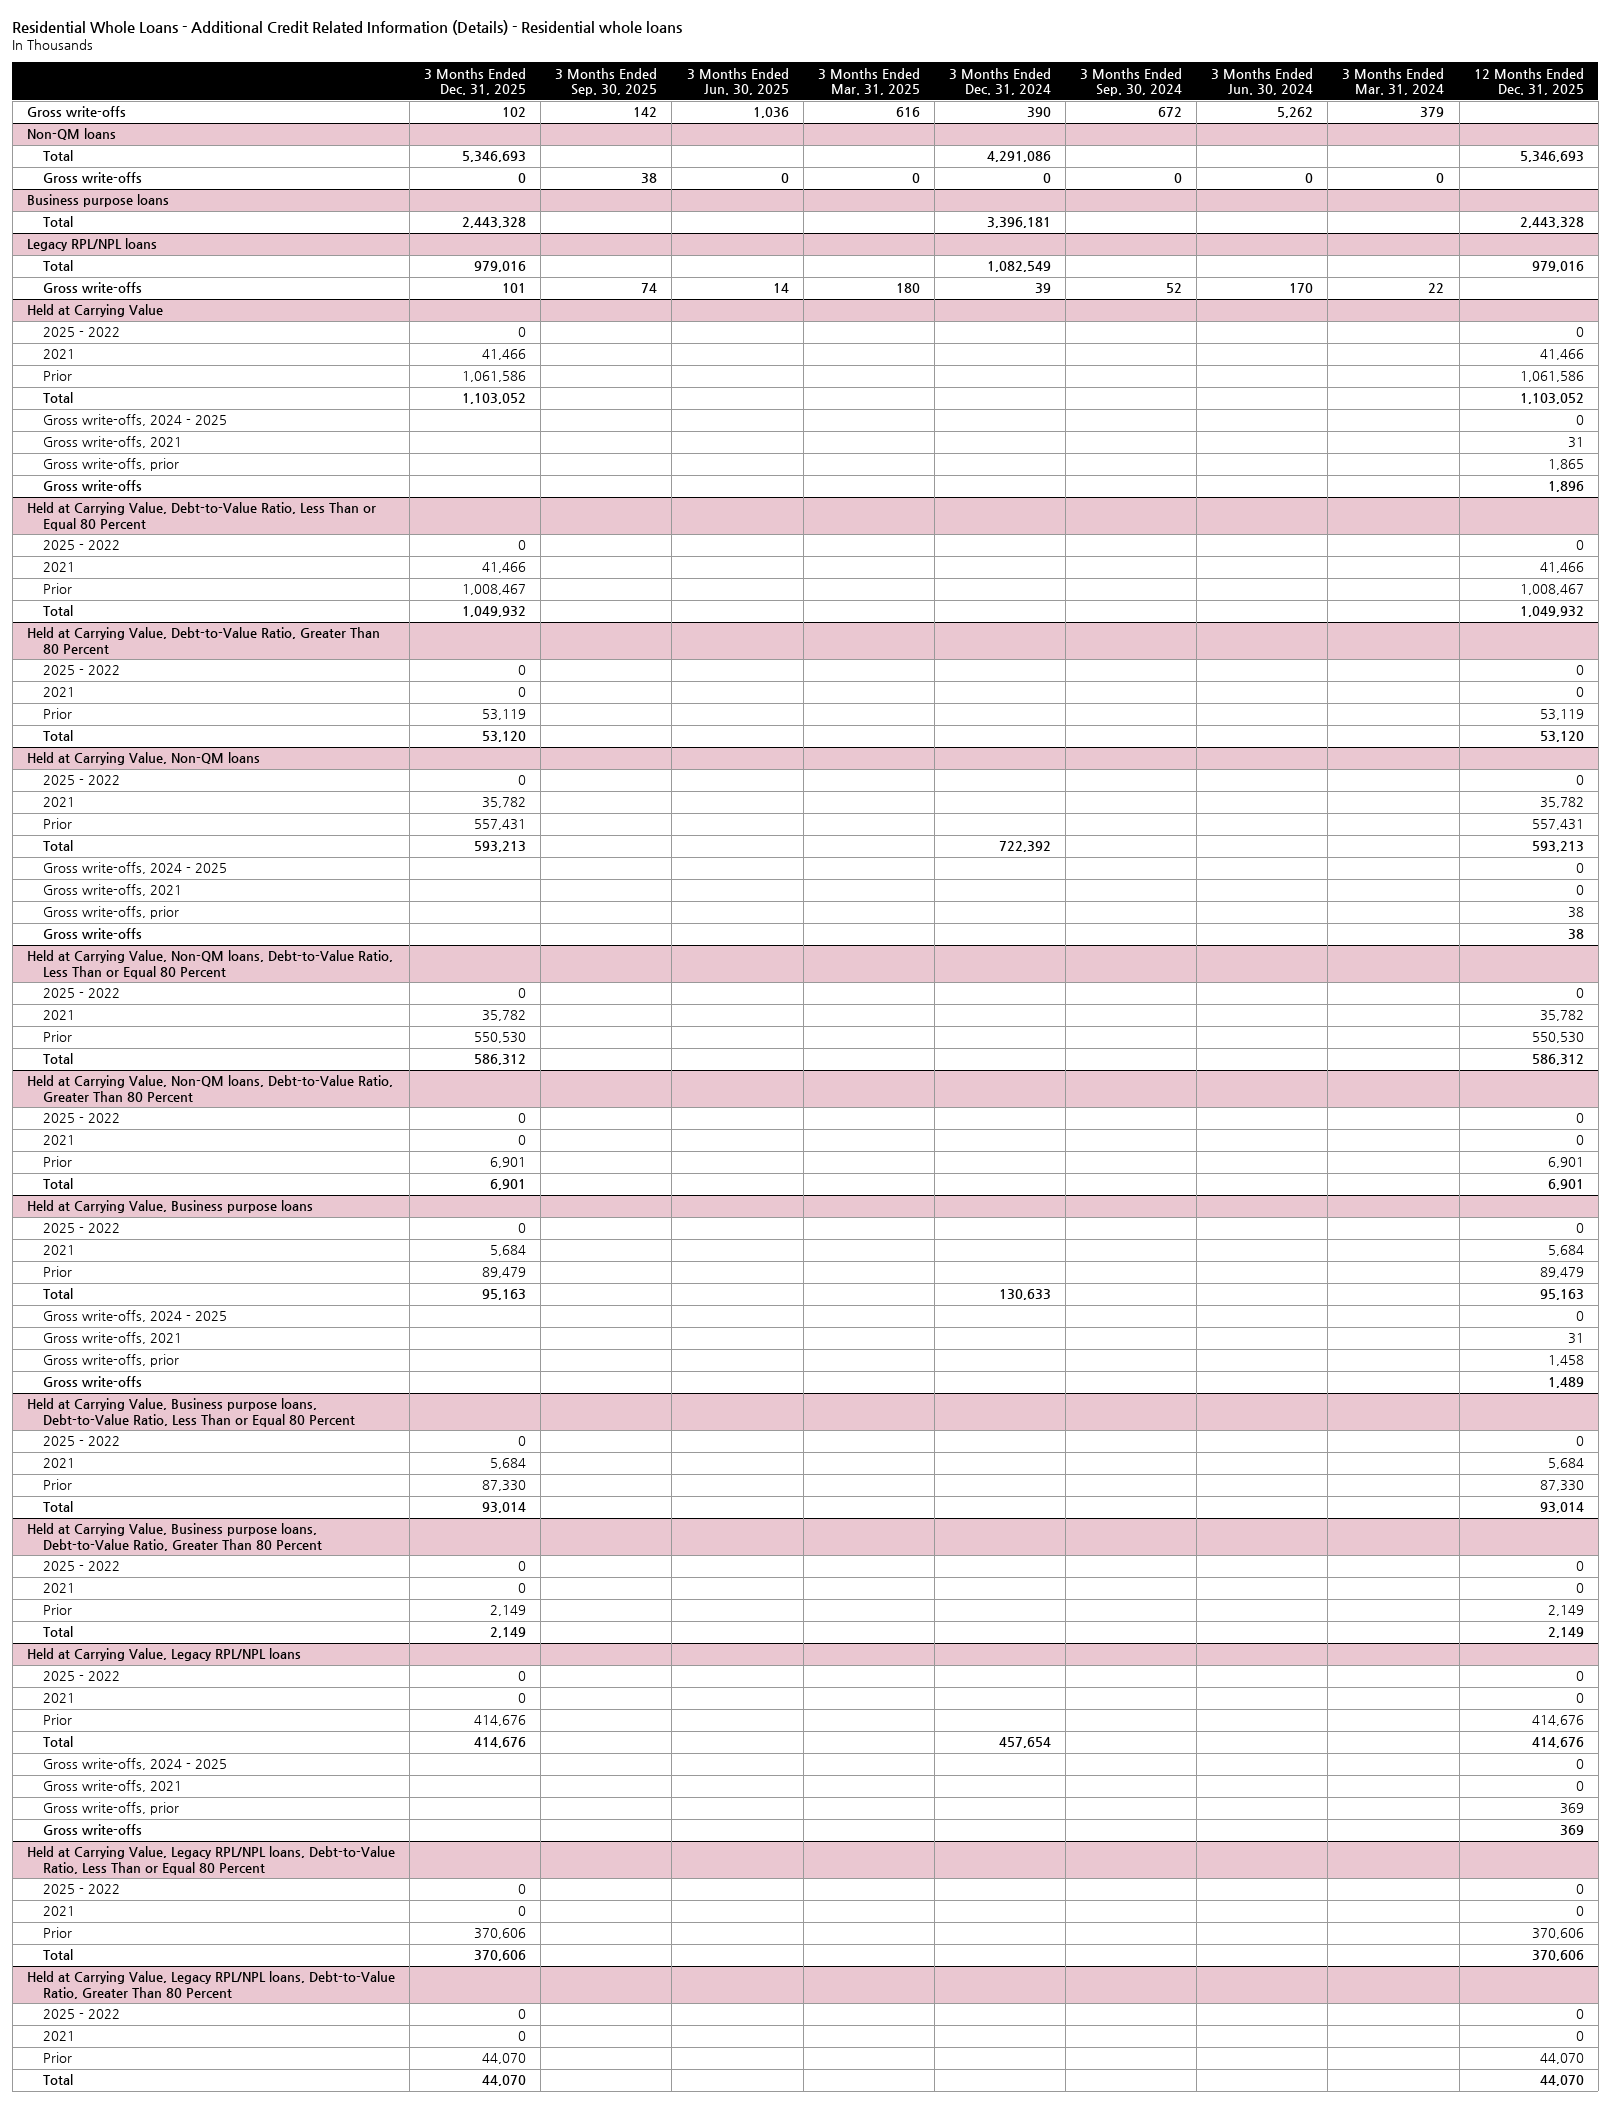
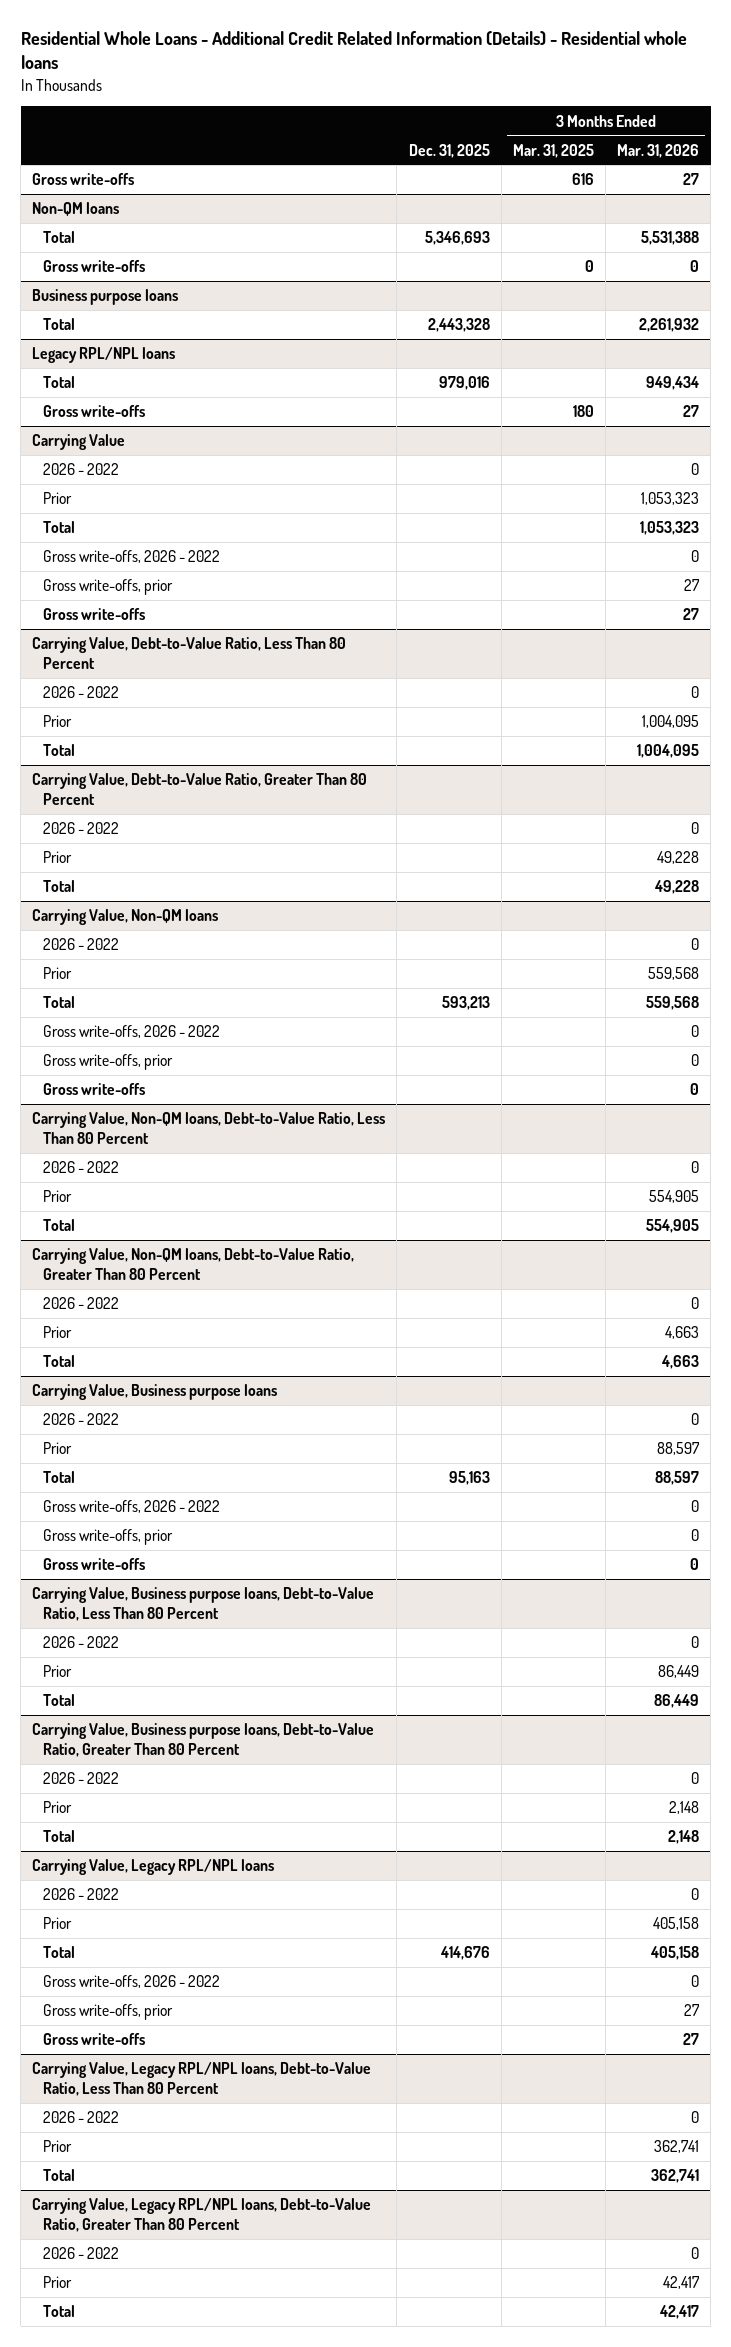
- | 3 Months Ended Dec. 31, 2025 | 3 Months Ended Sep. 30, 2025 | 3 Months Ended Jun. 30, 2025 | 3 Months Ended Mar. 31, 2025 | 3 Months Ended Dec. 31, 2024 | 3 Months Ended Sep. 30, 2024 | 3 Months Ended Jun. 30, 2024 | 3 Months Ended Mar. 31, 2024 | 12 Months Ended Dec. 31, 2025
+ | Dec. 31, 2025 | 3 Months Ended Mar. 31, 2025 | 3 Months Ended Mar. 31, 2026
- Held at Carrying Value
- 2025 - 2022 | 0 | | | | | | | | 0
- 2021 | 41,466 | | | | | | | | 41,466
+ Carrying Value
+ 2026 - 2022 | | | 0
- Gross write-offs, 2024 - 2025 | | | | | | | | | 0
- Gross write-offs, 2021 | | | | | | | | | 31
+ Gross write-offs, 2026 - 2022 | | | 0
- Held at Carrying Value, Debt-to-Value Ratio, Less Than or Equal 80 Percent
- 2025 - 2022 | 0 | | | | | | | | 0
- 2021 | 41,466 | | | | | | | | 41,466
+ Carrying Value, Debt-to-Value Ratio, Less Than 80 Percent
+ 2026 - 2022 | | | 0
- Held at Carrying Value, Debt-to-Value Ratio, Greater Than 80 Percent
- 2025 - 2022 | 0 | | | | | | | | 0
- 2021 | 0 | | | | | | | | 0
+ Carrying Value, Debt-to-Value Ratio, Greater Than 80 Percent
+ 2026 - 2022 | | | 0
- Held at Carrying Value, Non-QM loans
- 2025 - 2022 | 0 | | | | | | | | 0
- 2021 | 35,782 | | | | | | | | 35,782
+ Carrying Value, Non-QM loans
+ 2026 - 2022 | | | 0
- Gross write-offs, 2024 - 2025 | | | | | | | | | 0
- Gross write-offs, 2021 | | | | | | | | | 0
+ Gross write-offs, 2026 - 2022 | | | 0
- Held at Carrying Value, Non-QM loans, Debt-to-Value Ratio, Less Than or Equal 80 Percent
- 2025 - 2022 | 0 | | | | | | | | 0
- 2021 | 35,782 | | | | | | | | 35,782
+ Carrying Value, Non-QM loans, Debt-to-Value Ratio, Less Than 80 Percent
+ 2026 - 2022 | | | 0
- Held at Carrying Value, Non-QM loans, Debt-to-Value Ratio, Greater Than 80 Percent
- 2025 - 2022 | 0 | | | | | | | | 0
- 2021 | 0 | | | | | | | | 0
+ Carrying Value, Non-QM loans, Debt-to-Value Ratio, Greater Than 80 Percent
+ 2026 - 2022 | | | 0
- Held at Carrying Value, Business purpose loans
- 2025 - 2022 | 0 | | | | | | | | 0
- 2021 | 5,684 | | | | | | | | 5,684
+ Carrying Value, Business purpose loans
+ 2026 - 2022 | | | 0
- Gross write-offs, 2024 - 2025 | | | | | | | | | 0
- Gross write-offs, 2021 | | | | | | | | | 31
+ Gross write-offs, 2026 - 2022 | | | 0
- Held at Carrying Value, Business purpose loans, Debt-to-Value Ratio, Less Than or Equal 80 Percent
- 2025 - 2022 | 0 | | | | | | | | 0
- 2021 | 5,684 | | | | | | | | 5,684
+ Carrying Value, Business purpose loans, Debt-to-Value Ratio, Less Than 80 Percent
+ 2026 - 2022 | | | 0
- Held at Carrying Value, Business purpose loans, Debt-to-Value Ratio, Greater Than 80 Percent
- 2025 - 2022 | 0 | | | | | | | | 0
- 2021 | 0 | | | | | | | | 0
+ Carrying Value, Business purpose loans, Debt-to-Value Ratio, Greater Than 80 Percent
+ 2026 - 2022 | | | 0
- Held at Carrying Value, Legacy RPL/NPL loans
- 2025 - 2022 | 0 | | | | | | | | 0
- 2021 | 0 | | | | | | | | 0
+ Carrying Value, Legacy RPL/NPL loans
+ 2026 - 2022 | | | 0
- Gross write-offs, 2024 - 2025 | | | | | | | | | 0
- Gross write-offs, 2021 | | | | | | | | | 0
+ Gross write-offs, 2026 - 2022 | | | 0
- Held at Carrying Value, Legacy RPL/NPL loans, Debt-to-Value Ratio, Less Than or Equal 80 Percent
- 2025 - 2022 | 0 | | | | | | | | 0
- 2021 | 0 | | | | | | | | 0
+ Carrying Value, Legacy RPL/NPL loans, Debt-to-Value Ratio, Less Than 80 Percent
+ 2026 - 2022 | | | 0
- Held at Carrying Value, Legacy RPL/NPL loans, Debt-to-Value Ratio, Greater Than 80 Percent
- 2025 - 2022 | 0 | | | | | | | | 0
- 2021 | 0 | | | | | | | | 0
+ Carrying Value, Legacy RPL/NPL loans, Debt-to-Value Ratio, Greater Than 80 Percent
+ 2026 - 2022 | | | 0

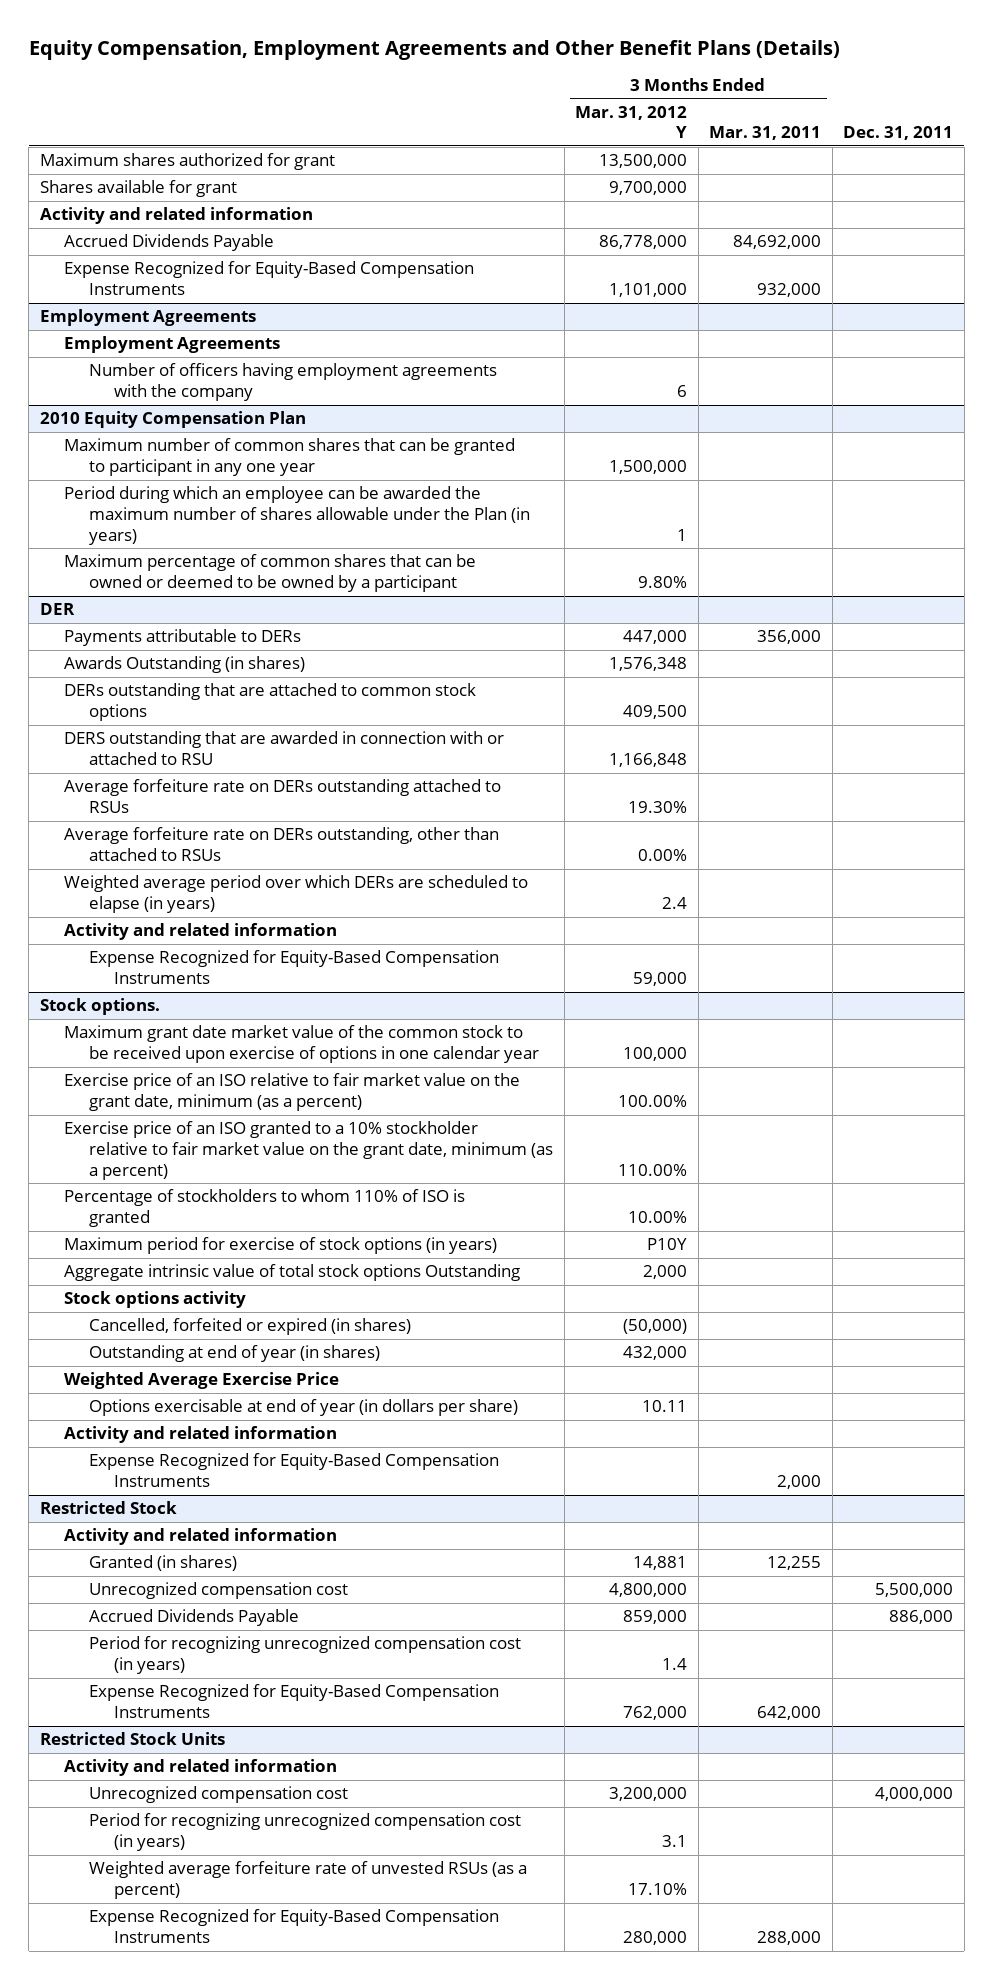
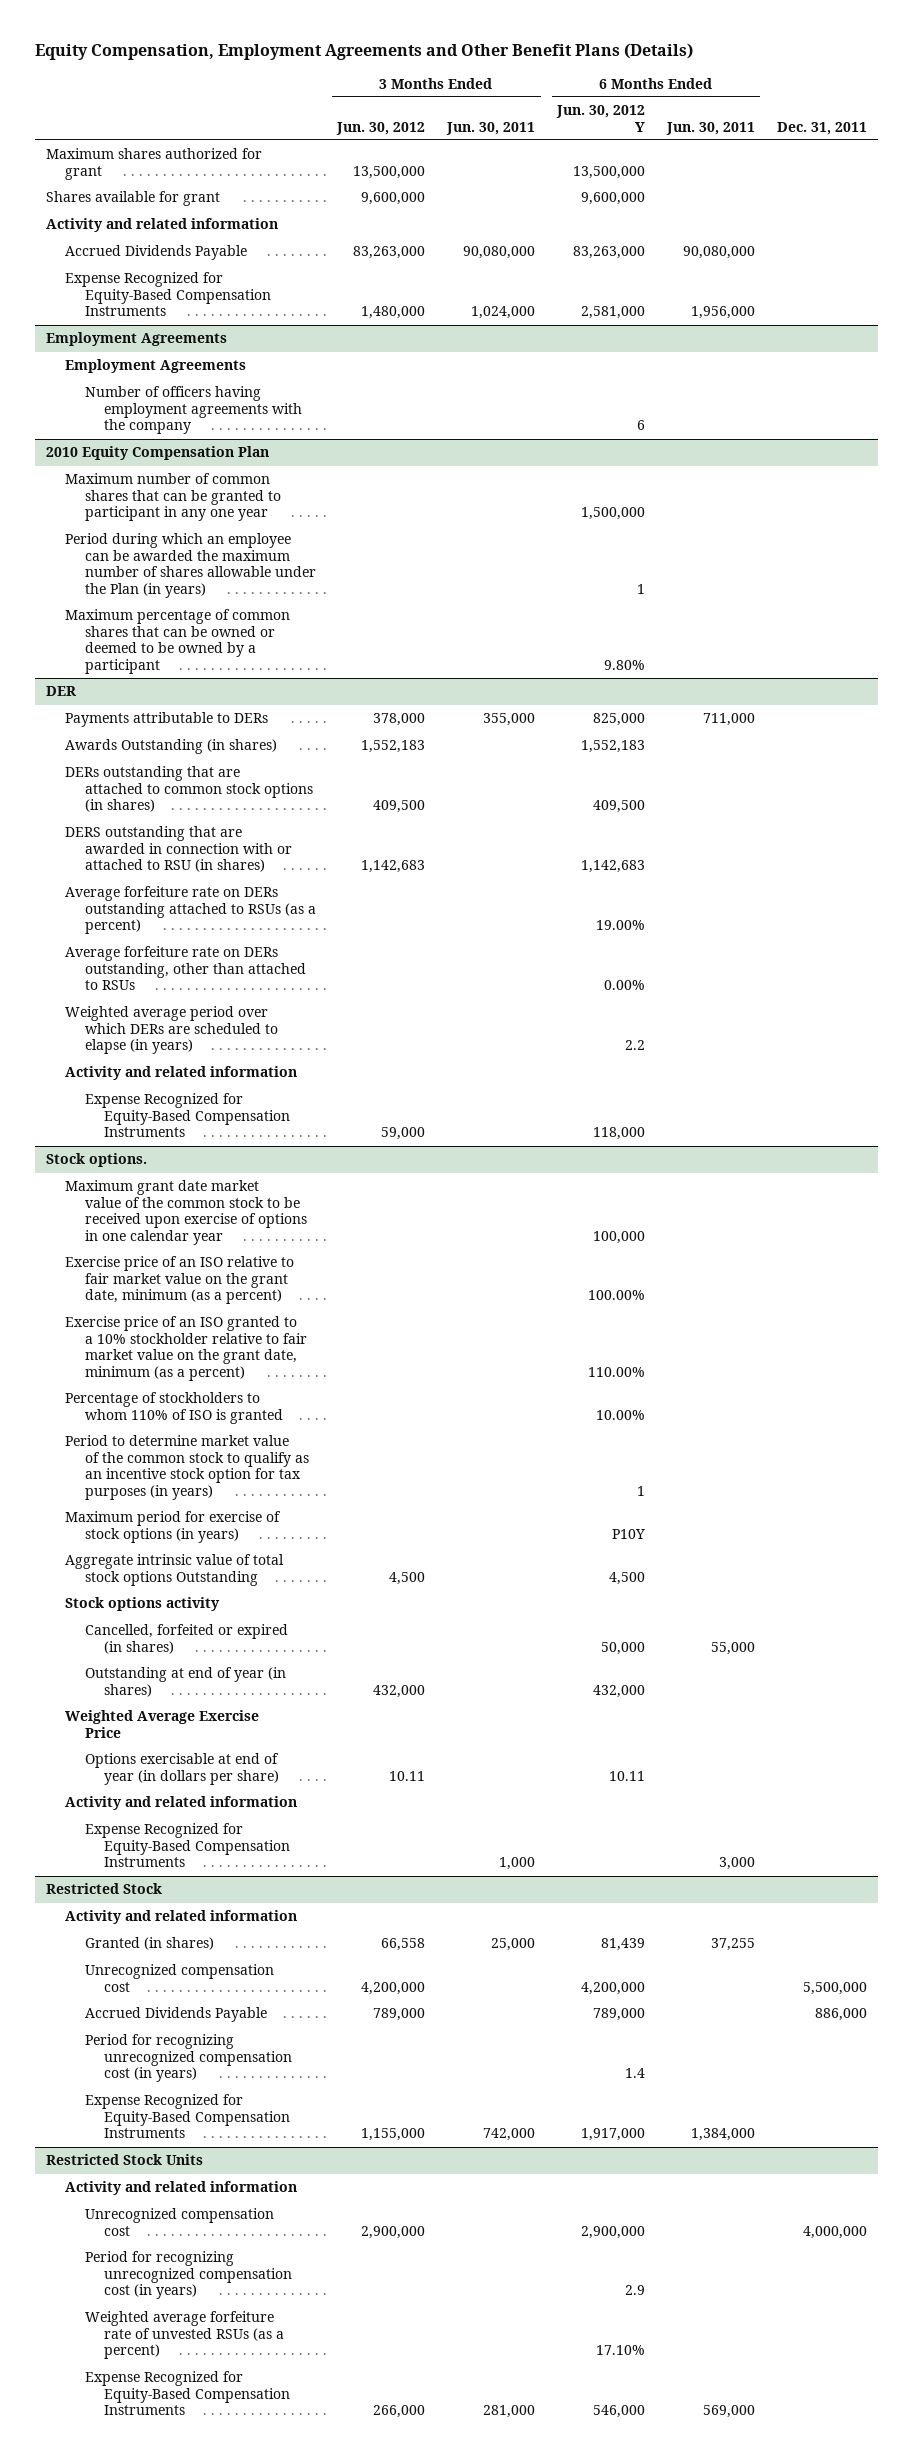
- | 3 Months Ended Mar. 31, 2012 Y | 3 Months Ended Mar. 31, 2011 | Dec. 31, 2011
+ | 3 Months Ended Jun. 30, 2012 | 3 Months Ended Jun. 30, 2011 | 6 Months Ended Jun. 30, 2012 Y | 6 Months Ended Jun. 30, 2011 | Dec. 31, 2011
@ DER
- DERs outstanding that are attached to common stock options | 409,500 | |
- DERS outstanding that are awarded in connection with or attached to RSU | 1,166,848 | |
- Average forfeiture rate on DERs outstanding attached to RSUs | 19.30% | |
+ DERs outstanding that are attached to common stock options (in shares) | 409,500 | | 409,500 | |
+ DERS outstanding that are awarded in connection with or attached to RSU (in shares) | 1,142,683 | | 1,142,683 | |
+ Average forfeiture rate on DERs outstanding attached to RSUs (as a percent) | | | 19.00% | |
@ Stock options.
+ Period to determine market value of the common stock to qualify as an incentive stock option for tax purposes (in years) | | | 1 | |

